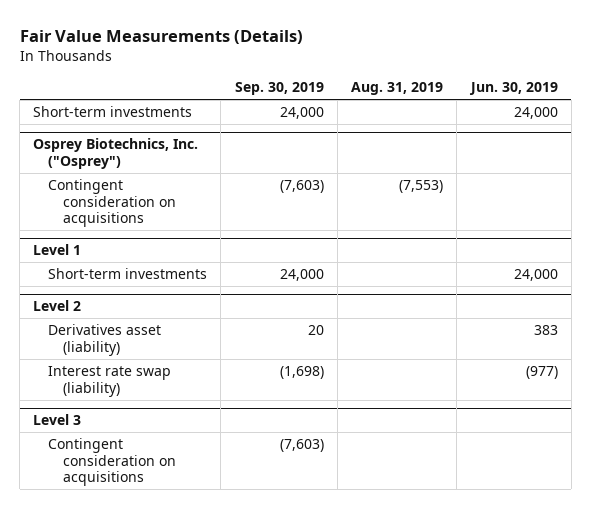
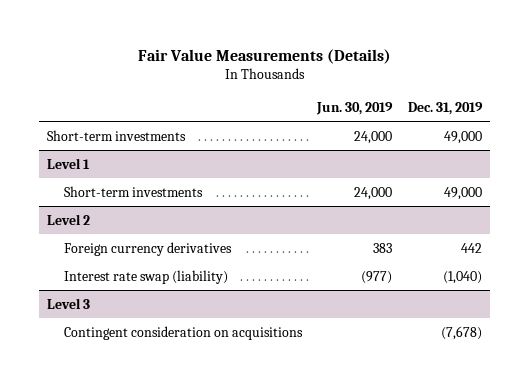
- | Sep. 30, 2019 | Aug. 31, 2019 | Jun. 30, 2019
+ | Jun. 30, 2019 | Dec. 31, 2019
- Osprey Biotechnics, Inc. ("Osprey")
- Contingent consideration on acquisitions | (7,603) | (7,553) |
@ Level 2
- Derivatives asset (liability) | 20 | | 383
+ Foreign currency derivatives | 383 | 442

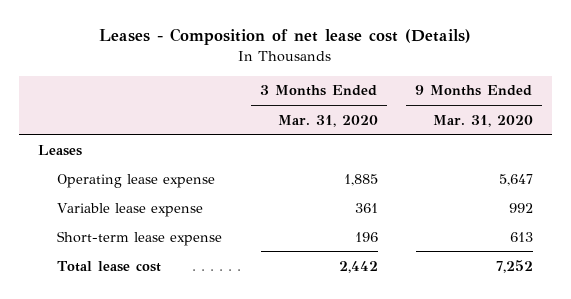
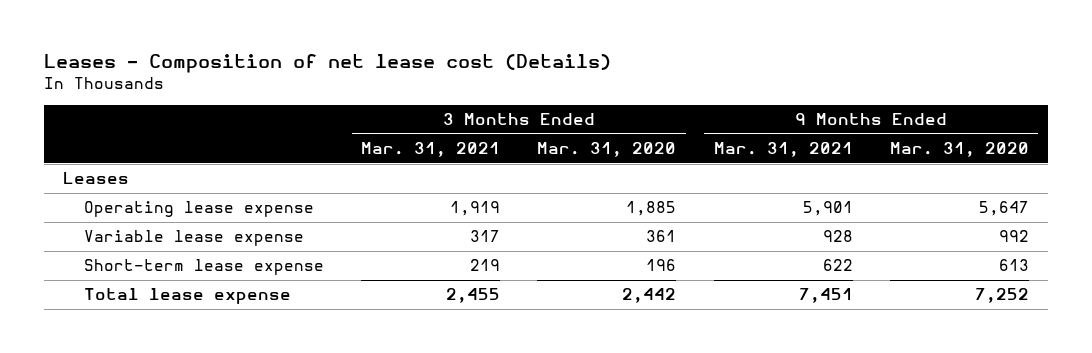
- | 3 Months Ended Mar. 31, 2020 | 9 Months Ended Mar. 31, 2020
+ | 3 Months Ended Mar. 31, 2021 | 3 Months Ended Mar. 31, 2020 | 9 Months Ended Mar. 31, 2021 | 9 Months Ended Mar. 31, 2020
- Total lease cost | 2,442 | 7,252
+ Total lease expense | 2,455 | 2,442 | 7,451 | 7,252

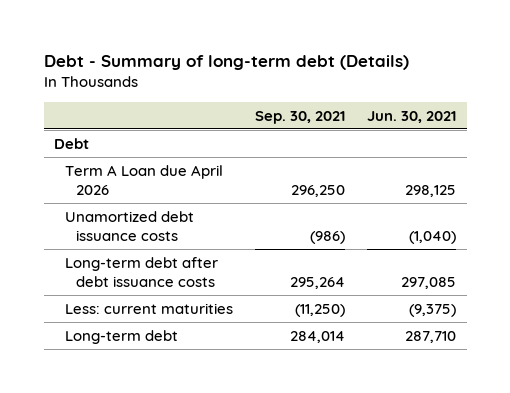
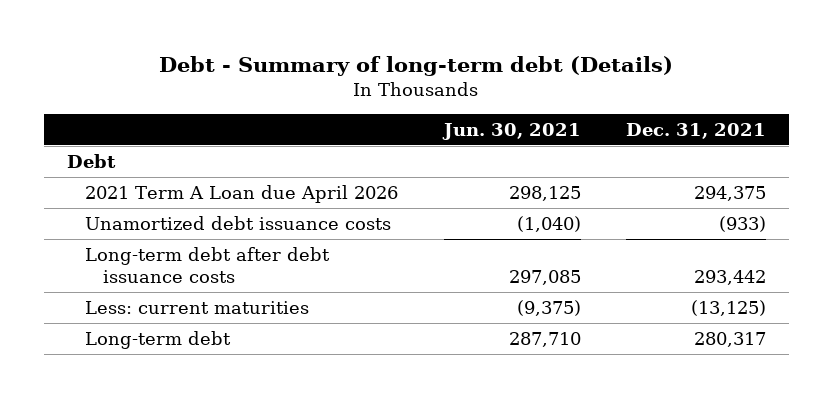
- | Sep. 30, 2021 | Jun. 30, 2021
+ | Jun. 30, 2021 | Dec. 31, 2021
- Term A Loan due April 2026 | 296,250 | 298,125
+ 2021 Term A Loan due April 2026 | 298,125 | 294,375

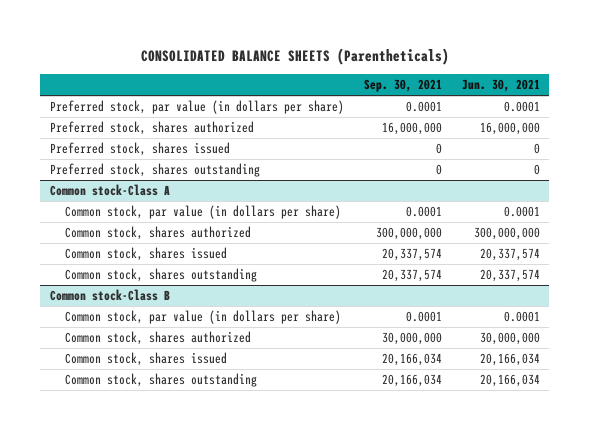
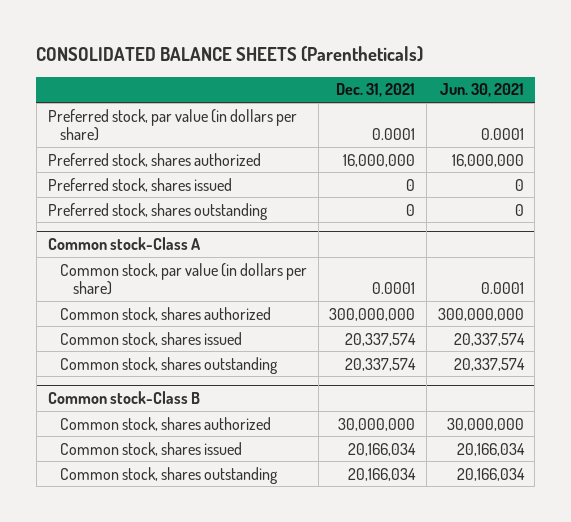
- | Sep. 30, 2021 | Jun. 30, 2021
+ | Dec. 31, 2021 | Jun. 30, 2021
@ Common stock-Class B
- Common stock, par value (in dollars per share) | 0.0001 | 0.0001

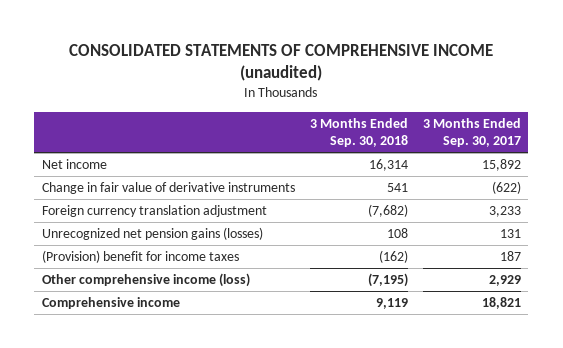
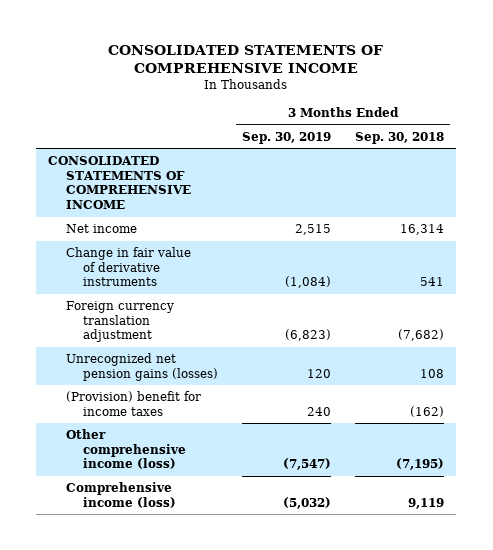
- CONSOLIDATED STATEMENTS OF COMPREHENSIVE INCOME (unaudited)
+ CONSOLIDATED STATEMENTS OF COMPREHENSIVE INCOME
- | 3 Months Ended Sep. 30, 2018 | 3 Months Ended Sep. 30, 2017
+ | 3 Months Ended Sep. 30, 2019 | 3 Months Ended Sep. 30, 2018
+ CONSOLIDATED STATEMENTS OF COMPREHENSIVE INCOME
- Comprehensive income | 9,119 | 18,821
+ Comprehensive income (loss) | (5,032) | 9,119

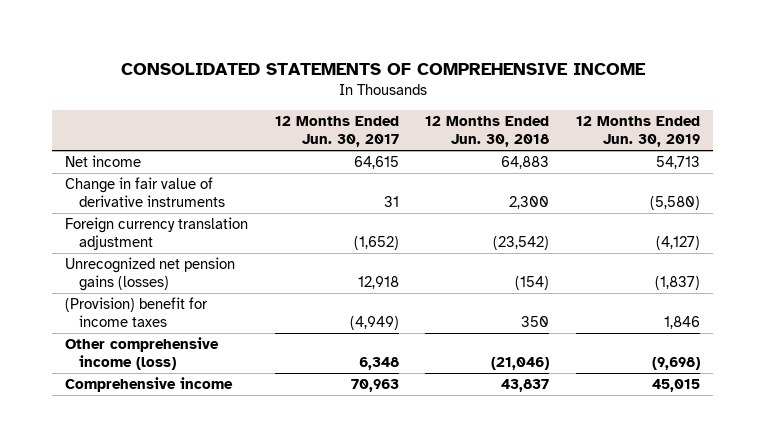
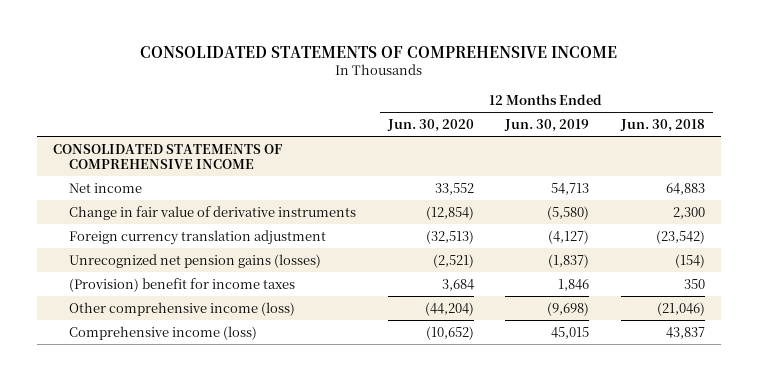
- | 12 Months Ended Jun. 30, 2017 | 12 Months Ended Jun. 30, 2018 | 12 Months Ended Jun. 30, 2019
+ | 12 Months Ended Jun. 30, 2020 | 12 Months Ended Jun. 30, 2019 | 12 Months Ended Jun. 30, 2018
+ CONSOLIDATED STATEMENTS OF COMPREHENSIVE INCOME
- Comprehensive income | 70,963 | 43,837 | 45,015
+ Comprehensive income (loss) | (10,652) | 45,015 | 43,837

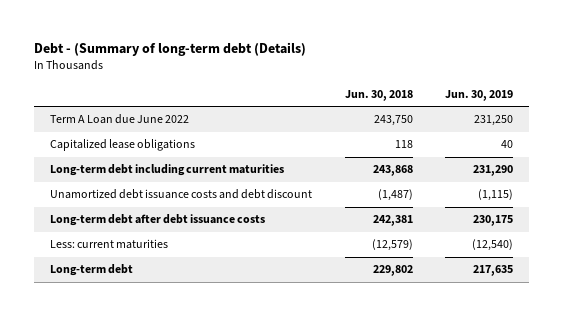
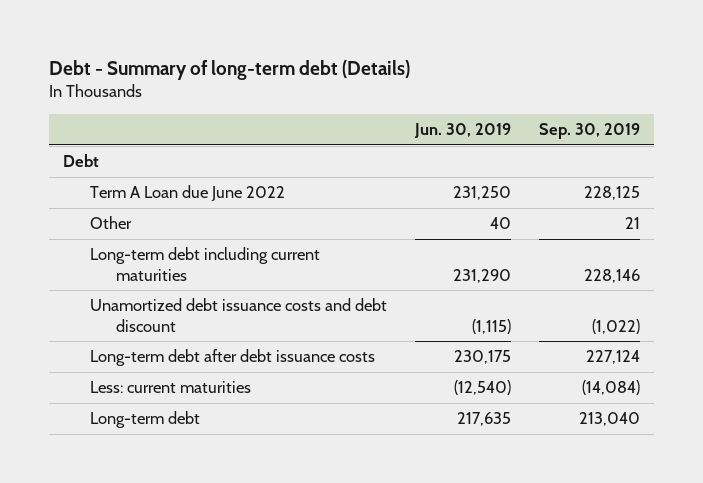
- Debt - (Summary of long-term debt (Details)
+ Debt - Summary of long-term debt (Details)
- | Jun. 30, 2018 | Jun. 30, 2019
+ | Jun. 30, 2019 | Sep. 30, 2019
+ Debt
- Capitalized lease obligations | 118 | 40
+ Other | 40 | 21

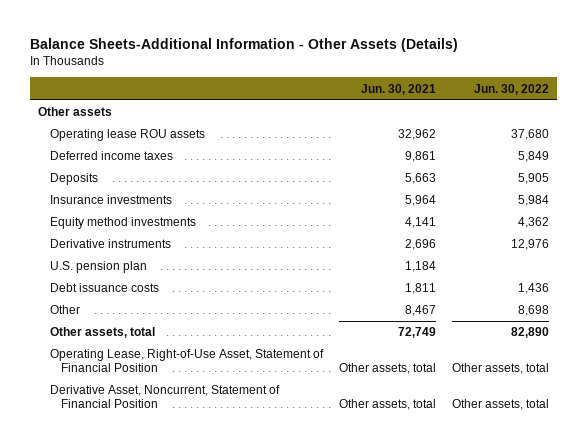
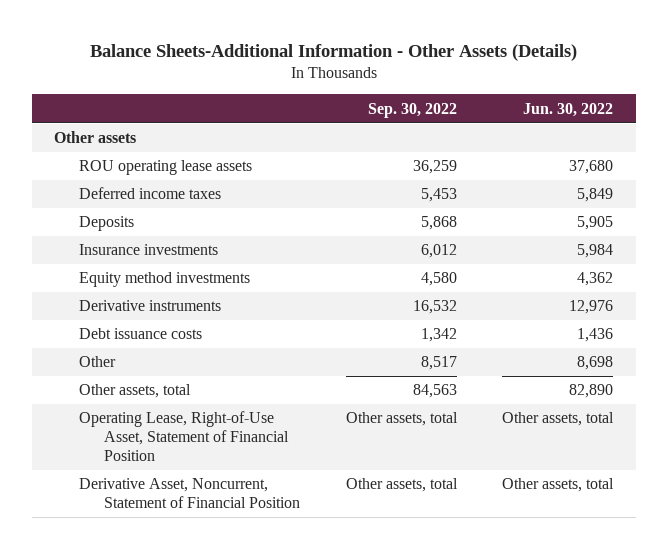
- | Jun. 30, 2021 | Jun. 30, 2022
+ | Sep. 30, 2022 | Jun. 30, 2022
- Operating lease ROU assets | 32,962 | 37,680
+ ROU operating lease assets | 36,259 | 37,680
- U.S. pension plan | 1,184 |

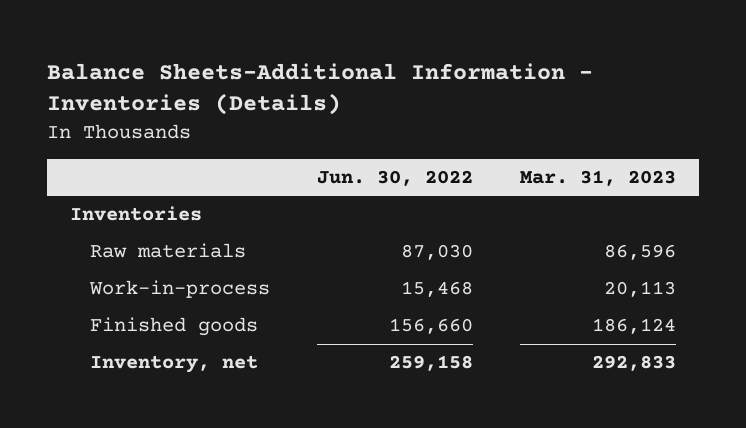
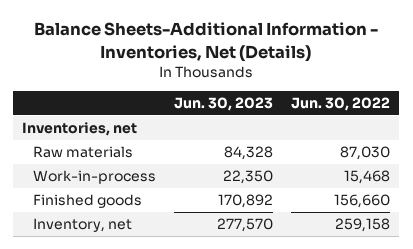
- Balance Sheets-Additional Information - Inventories (Details)
+ Balance Sheets-Additional Information - Inventories, Net (Details)
- | Jun. 30, 2022 | Mar. 31, 2023
+ | Jun. 30, 2023 | Jun. 30, 2022
- Inventories
+ Inventories, net

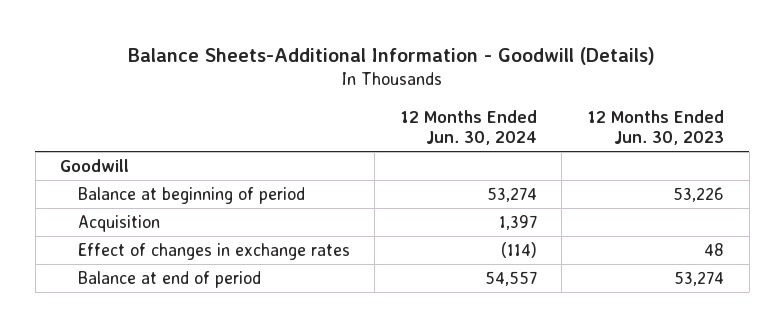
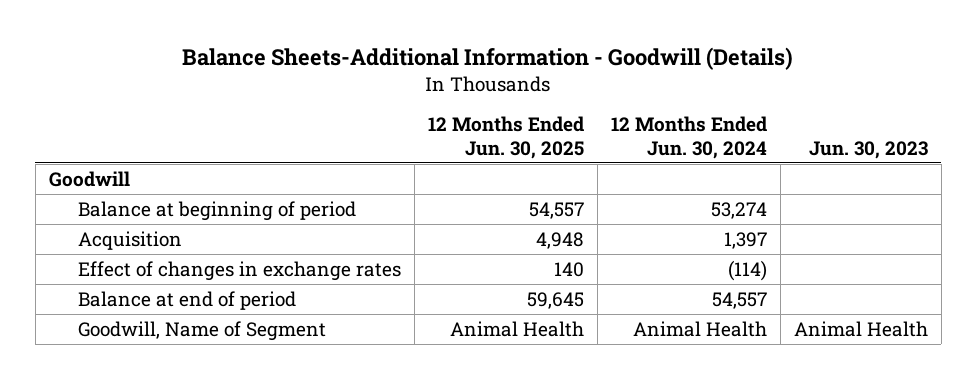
- | 12 Months Ended Jun. 30, 2024 | 12 Months Ended Jun. 30, 2023
+ | 12 Months Ended Jun. 30, 2025 | 12 Months Ended Jun. 30, 2024 | Jun. 30, 2023
+ Goodwill, Name of Segment | Animal Health | Animal Health | Animal Health

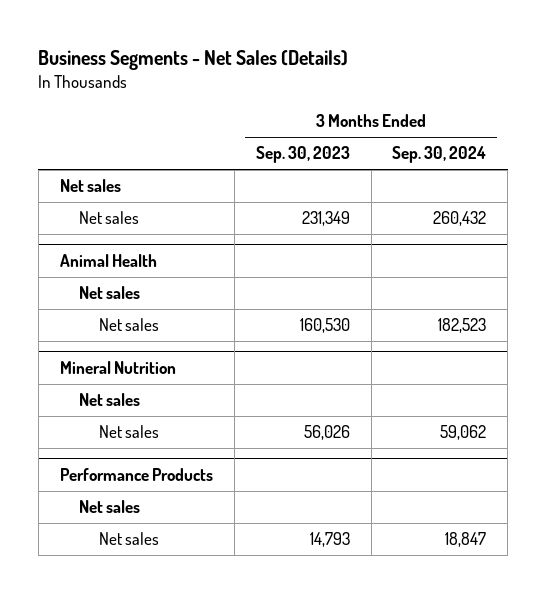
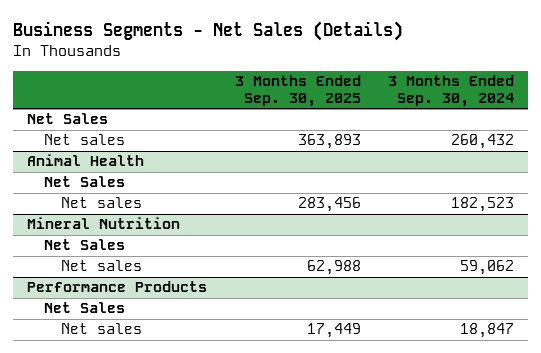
- | 3 Months Ended Sep. 30, 2023 | 3 Months Ended Sep. 30, 2024
+ | 3 Months Ended Sep. 30, 2025 | 3 Months Ended Sep. 30, 2024
- Net sales
+ Net Sales
@ Animal Health
- Net sales
+ Net Sales
@ Mineral Nutrition
- Net sales
+ Net Sales
@ Performance Products
- Net sales
+ Net Sales

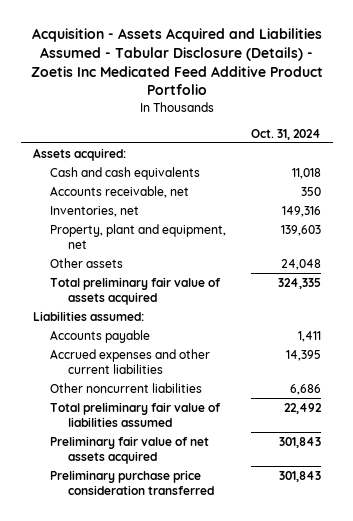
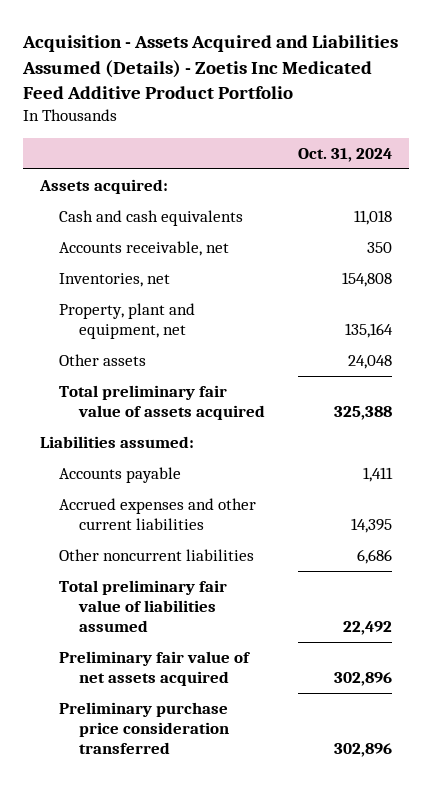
- Acquisition - Assets Acquired and Liabilities Assumed - Tabular Disclosure (Details) - Zoetis Inc Medicated Feed Additive Product Portfolio
+ Acquisition - Assets Acquired and Liabilities Assumed (Details) - Zoetis Inc Medicated Feed Additive Product Portfolio
- Inventories, net | 149,316
- Property, plant and equipment, net | 139,603
+ Inventories, net | 154,808
+ Property, plant and equipment, net | 135,164
- Total preliminary fair value of assets acquired | 324,335
+ Total preliminary fair value of assets acquired | 325,388
- Preliminary fair value of net assets acquired | 301,843
- Preliminary purchase price consideration transferred | 301,843
+ Preliminary fair value of net assets acquired | 302,896
+ Preliminary purchase price consideration transferred | 302,896

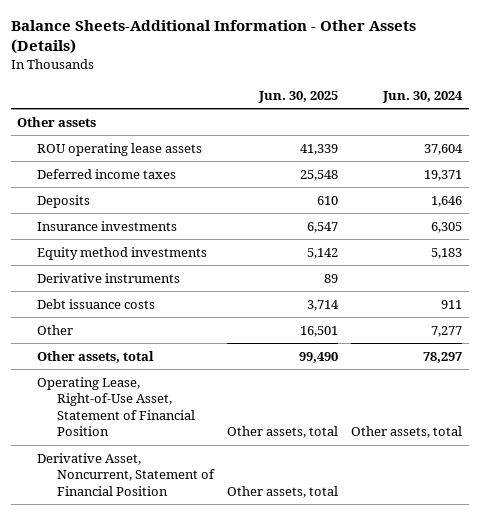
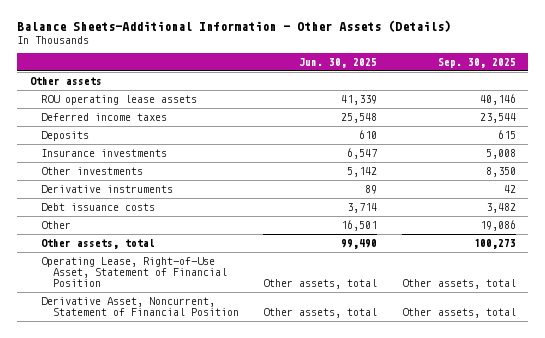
- | Jun. 30, 2025 | Jun. 30, 2024
+ | Jun. 30, 2025 | Sep. 30, 2025
- Equity method investments | 5,142 | 5,183
+ Other investments | 5,142 | 8,350

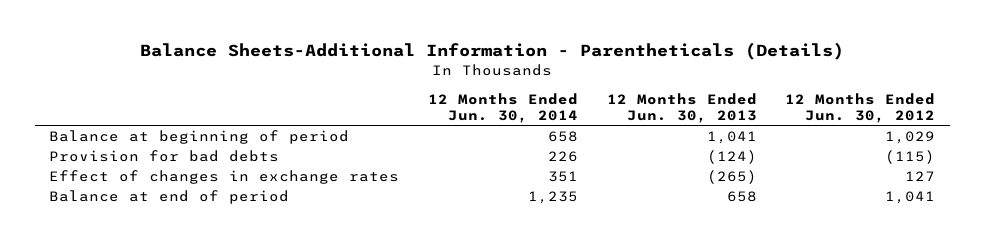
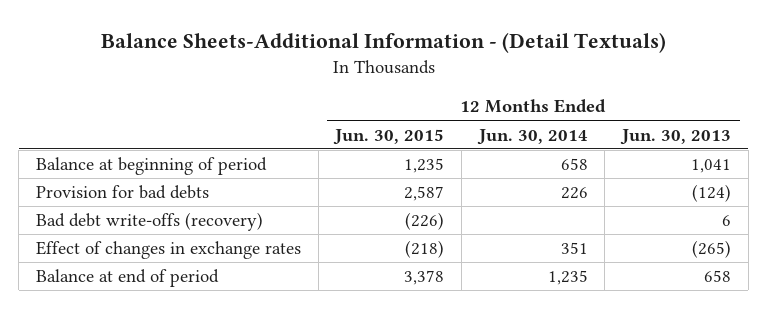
- Balance Sheets-Additional Information - Parentheticals (Details)
+ Balance Sheets-Additional Information - (Detail Textuals)
- | 12 Months Ended Jun. 30, 2014 | 12 Months Ended Jun. 30, 2013 | 12 Months Ended Jun. 30, 2012
+ | 12 Months Ended Jun. 30, 2015 | 12 Months Ended Jun. 30, 2014 | 12 Months Ended Jun. 30, 2013
+ Bad debt write-offs (recovery) | (226) | | 6

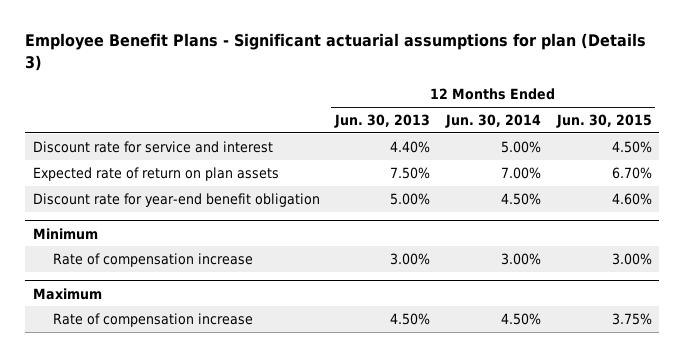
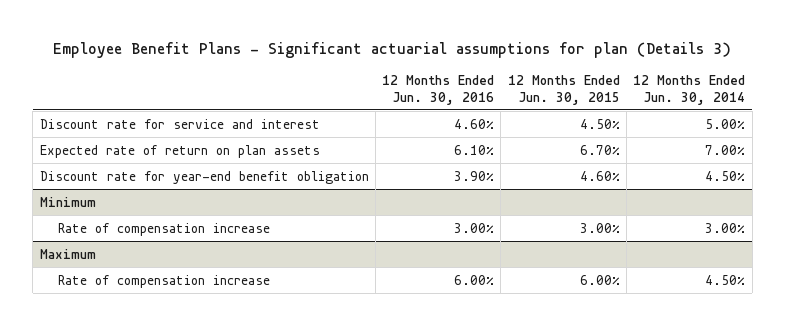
- | 12 Months Ended Jun. 30, 2013 | 12 Months Ended Jun. 30, 2014 | 12 Months Ended Jun. 30, 2015
+ | 12 Months Ended Jun. 30, 2016 | 12 Months Ended Jun. 30, 2015 | 12 Months Ended Jun. 30, 2014
@ Maximum
- Rate of compensation increase | 4.50% | 4.50% | 3.75%
+ Rate of compensation increase | 6.00% | 6.00% | 4.50%

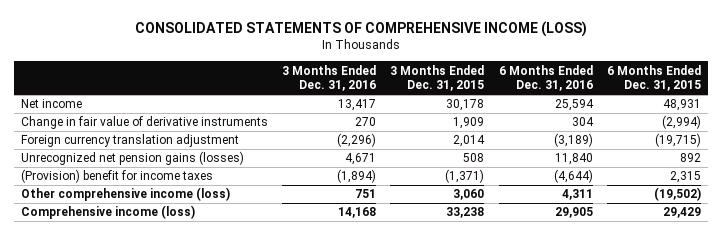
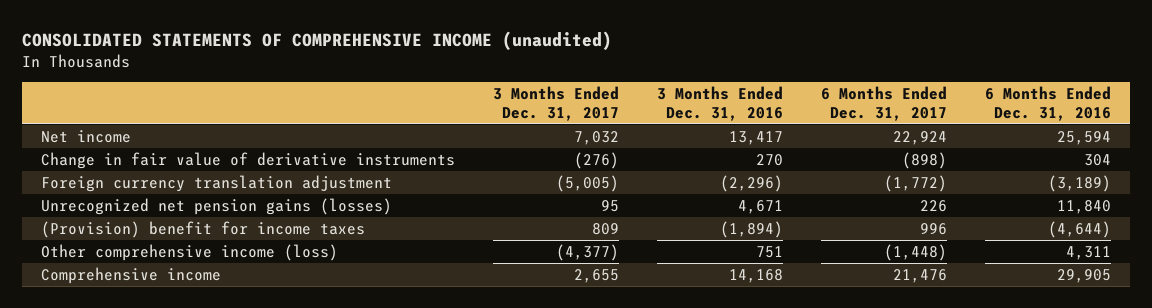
- CONSOLIDATED STATEMENTS OF COMPREHENSIVE INCOME (LOSS)
+ CONSOLIDATED STATEMENTS OF COMPREHENSIVE INCOME (unaudited)
- | 3 Months Ended Dec. 31, 2016 | 3 Months Ended Dec. 31, 2015 | 6 Months Ended Dec. 31, 2016 | 6 Months Ended Dec. 31, 2015
+ | 3 Months Ended Dec. 31, 2017 | 3 Months Ended Dec. 31, 2016 | 6 Months Ended Dec. 31, 2017 | 6 Months Ended Dec. 31, 2016
- Comprehensive income (loss) | 14,168 | 33,238 | 29,905 | 29,429
+ Comprehensive income | 2,655 | 14,168 | 21,476 | 29,905

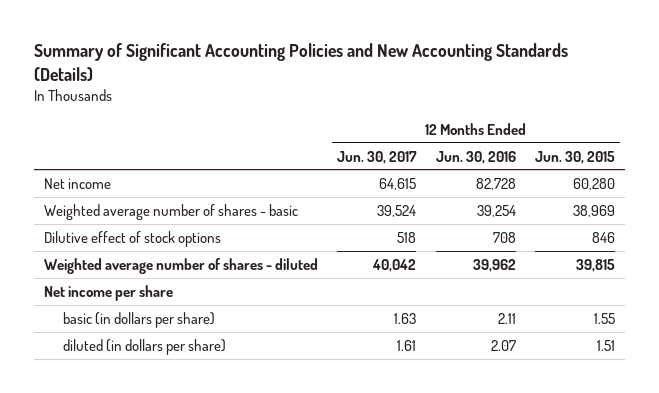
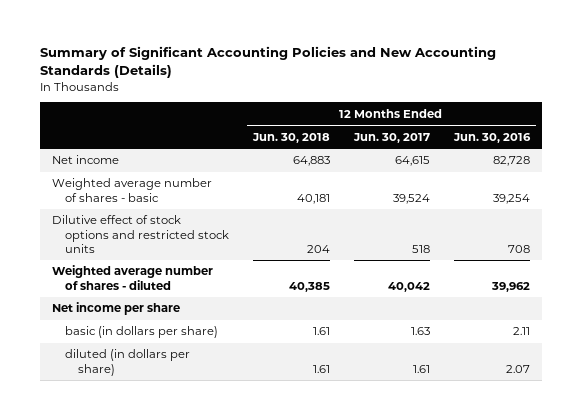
- | 12 Months Ended Jun. 30, 2017 | 12 Months Ended Jun. 30, 2016 | 12 Months Ended Jun. 30, 2015
+ | 12 Months Ended Jun. 30, 2018 | 12 Months Ended Jun. 30, 2017 | 12 Months Ended Jun. 30, 2016
- Dilutive effect of stock options | 518 | 708 | 846
+ Dilutive effect of stock options and restricted stock units | 204 | 518 | 708

